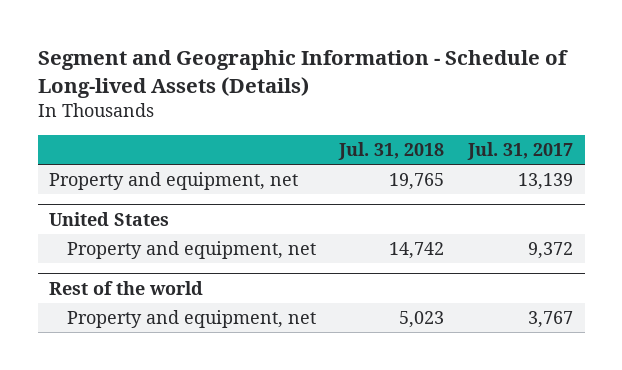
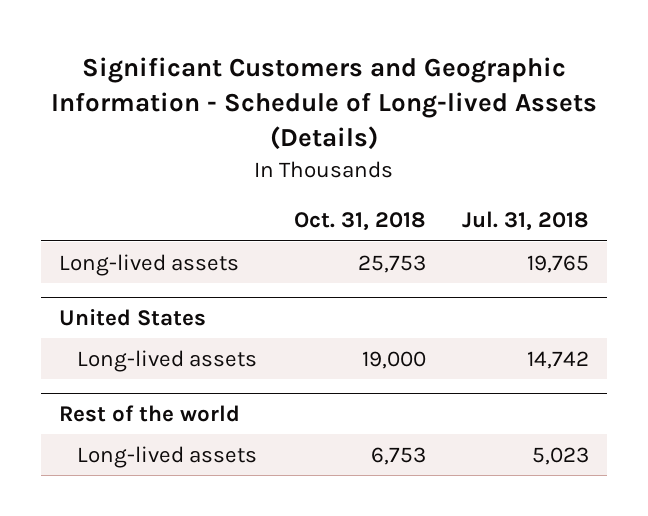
- Segment and Geographic Information - Schedule of Long-lived Assets (Details)
+ Significant Customers and Geographic Information - Schedule of Long-lived Assets (Details)
- | Jul. 31, 2018 | Jul. 31, 2017
+ | Oct. 31, 2018 | Jul. 31, 2018
- Property and equipment, net | 19,765 | 13,139
+ Long-lived assets | 25,753 | 19,765
@ United States
- Property and equipment, net | 14,742 | 9,372
+ Long-lived assets | 19,000 | 14,742
@ Rest of the world
- Property and equipment, net | 5,023 | 3,767
+ Long-lived assets | 6,753 | 5,023

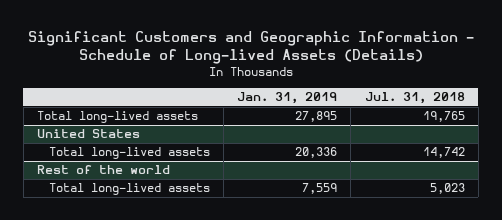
- | Oct. 31, 2018 | Jul. 31, 2018
+ | Jan. 31, 2019 | Jul. 31, 2018
- Long-lived assets | 25,753 | 19,765
+ Total long-lived assets | 27,895 | 19,765
@ United States
- Long-lived assets | 19,000 | 14,742
+ Total long-lived assets | 20,336 | 14,742
@ Rest of the world
- Long-lived assets | 6,753 | 5,023
+ Total long-lived assets | 7,559 | 5,023

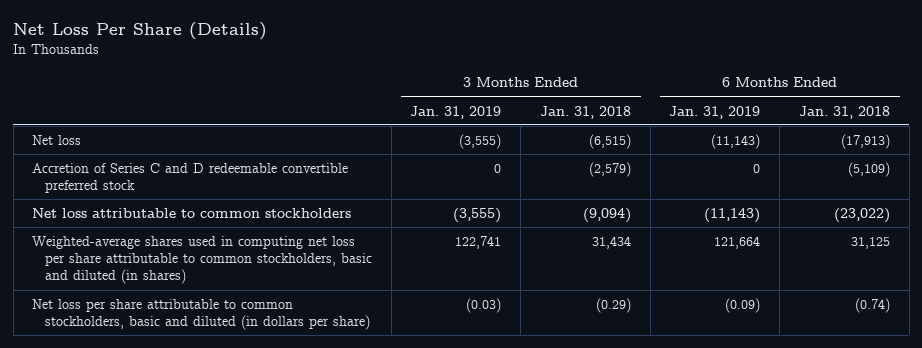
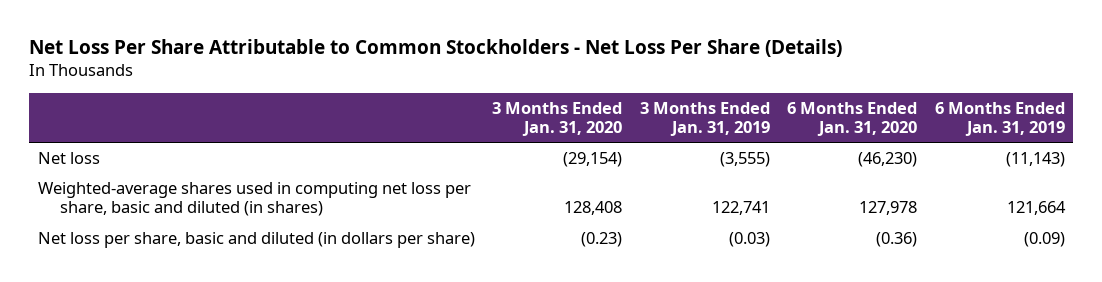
- Net Loss Per Share (Details)
+ Net Loss Per Share Attributable to Common Stockholders - Net Loss Per Share (Details)
- | 3 Months Ended Jan. 31, 2019 | 3 Months Ended Jan. 31, 2018 | 6 Months Ended Jan. 31, 2019 | 6 Months Ended Jan. 31, 2018
+ | 3 Months Ended Jan. 31, 2020 | 3 Months Ended Jan. 31, 2019 | 6 Months Ended Jan. 31, 2020 | 6 Months Ended Jan. 31, 2019
- Accretion of Series C and D redeemable convertible preferred stock | 0 | (2,579) | 0 | (5,109)
- Net loss attributable to common stockholders | (3,555) | (9,094) | (11,143) | (23,022)
- Weighted-average shares used in computing net loss per share attributable to common stockholders, basic and diluted (in shares) | 122,741 | 31,434 | 121,664 | 31,125
- Net loss per share attributable to common stockholders, basic and diluted (in dollars per share) | (0.03) | (0.29) | (0.09) | (0.74)
+ Weighted-average shares used in computing net loss per share, basic and diluted (in shares) | 128,408 | 122,741 | 127,978 | 121,664
+ Net loss per share, basic and diluted (in dollars per share) | (0.23) | (0.03) | (0.36) | (0.09)

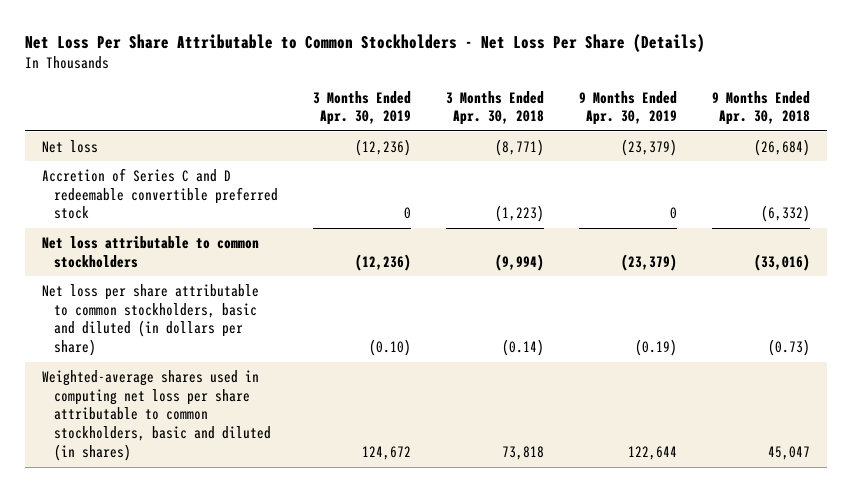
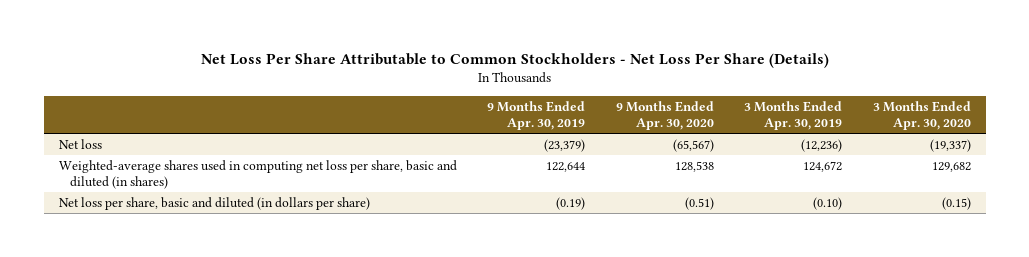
- | 3 Months Ended Apr. 30, 2019 | 3 Months Ended Apr. 30, 2018 | 9 Months Ended Apr. 30, 2019 | 9 Months Ended Apr. 30, 2018
+ | 9 Months Ended Apr. 30, 2019 | 9 Months Ended Apr. 30, 2020 | 3 Months Ended Apr. 30, 2019 | 3 Months Ended Apr. 30, 2020
- Accretion of Series C and D redeemable convertible preferred stock | 0 | (1,223) | 0 | (6,332)
- Net loss attributable to common stockholders | (12,236) | (9,994) | (23,379) | (33,016)
- Net loss per share attributable to common stockholders, basic and diluted (in dollars per share) | (0.10) | (0.14) | (0.19) | (0.73)
- Weighted-average shares used in computing net loss per share attributable to common stockholders, basic and diluted (in shares) | 124,672 | 73,818 | 122,644 | 45,047
+ Weighted-average shares used in computing net loss per share, basic and diluted (in shares) | 122,644 | 128,538 | 124,672 | 129,682
+ Net loss per share, basic and diluted (in dollars per share) | (0.19) | (0.51) | (0.10) | (0.15)

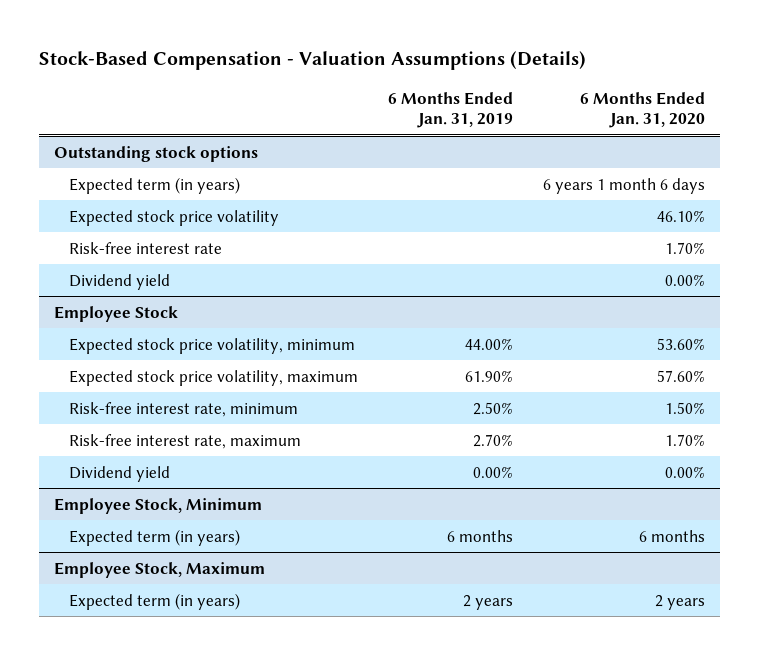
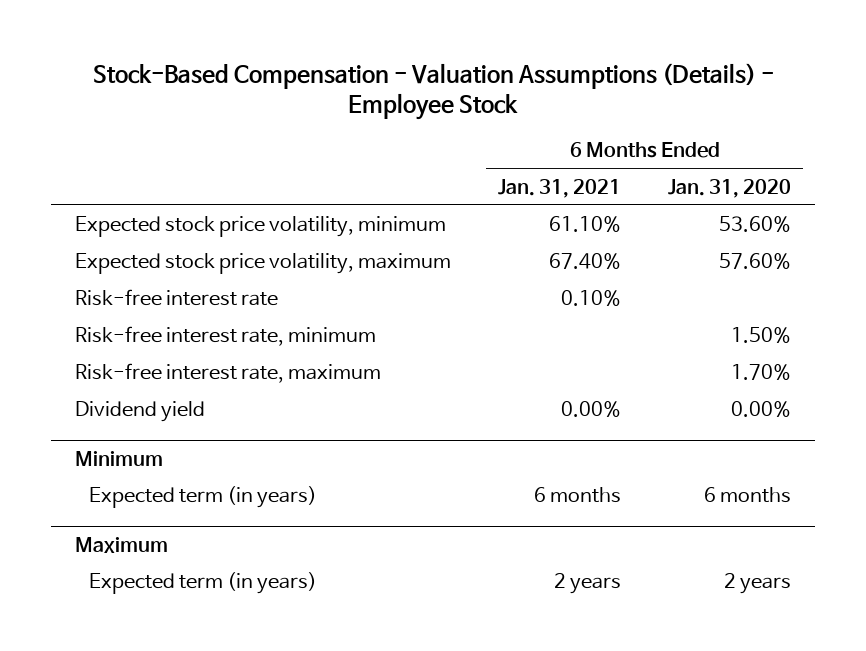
- Stock-Based Compensation - Valuation Assumptions (Details)
+ Stock-Based Compensation - Valuation Assumptions (Details) - Employee Stock
- | 6 Months Ended Jan. 31, 2019 | 6 Months Ended Jan. 31, 2020
+ | 6 Months Ended Jan. 31, 2021 | 6 Months Ended Jan. 31, 2020
- Outstanding stock options
- Expected term (in years) | | 6 years 1 month 6 days
- Expected stock price volatility | | 46.10%
- Risk-free interest rate | | 1.70%
- Dividend yield | | 0.00%
- Employee Stock
+ Risk-free interest rate | 0.10% |
- Employee Stock, Minimum
+ Minimum
- Employee Stock, Maximum
+ Maximum

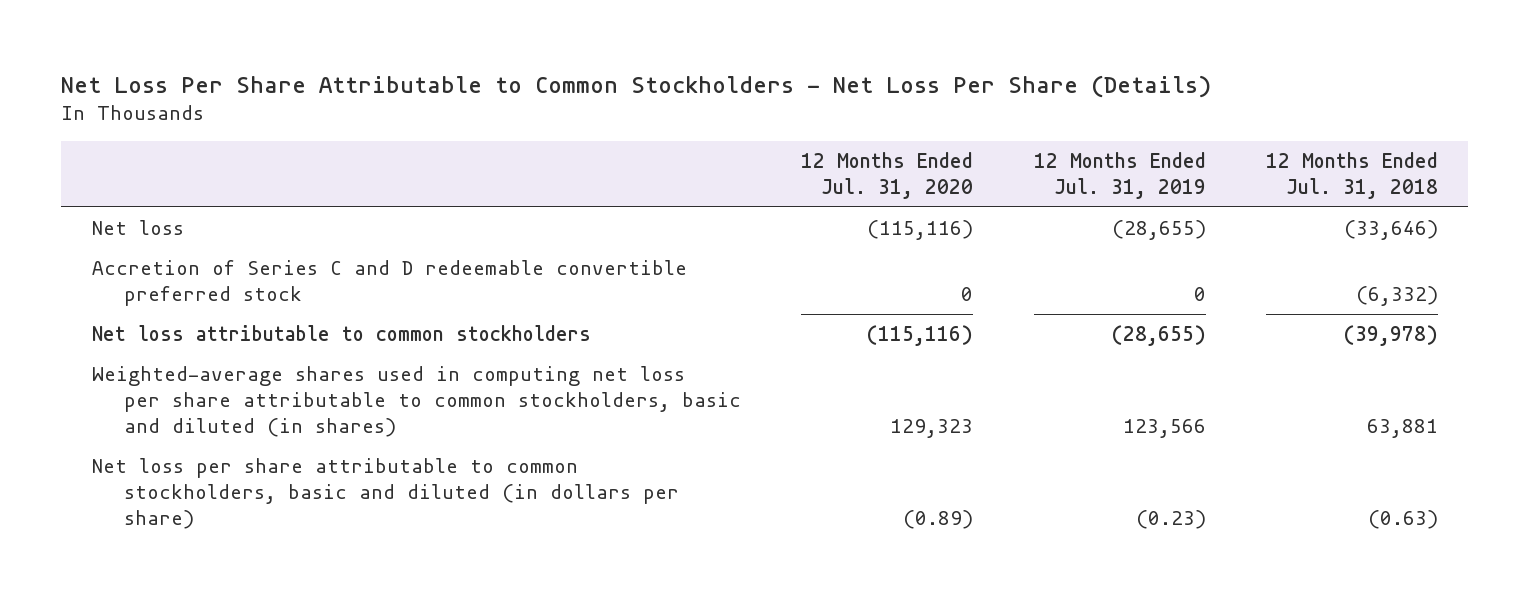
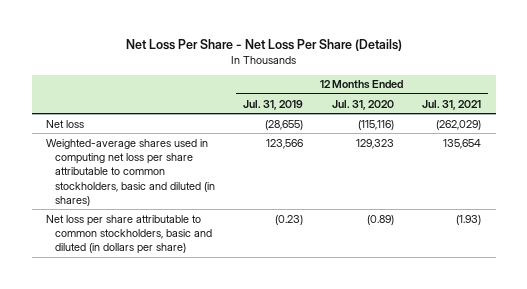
- Net Loss Per Share Attributable to Common Stockholders - Net Loss Per Share (Details)
+ Net Loss Per Share - Net Loss Per Share (Details)
- | 12 Months Ended Jul. 31, 2020 | 12 Months Ended Jul. 31, 2019 | 12 Months Ended Jul. 31, 2018
+ | 12 Months Ended Jul. 31, 2019 | 12 Months Ended Jul. 31, 2020 | 12 Months Ended Jul. 31, 2021
- Accretion of Series C and D redeemable convertible preferred stock | 0 | 0 | (6,332)
- Net loss attributable to common stockholders | (115,116) | (28,655) | (39,978)

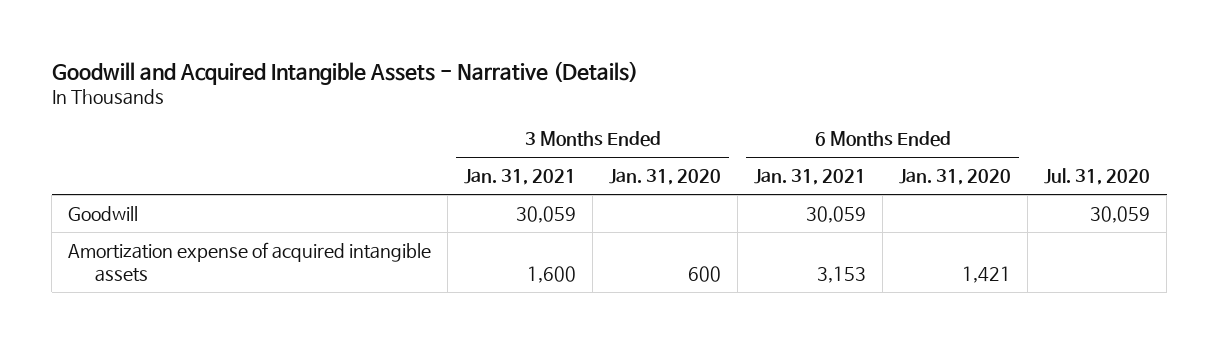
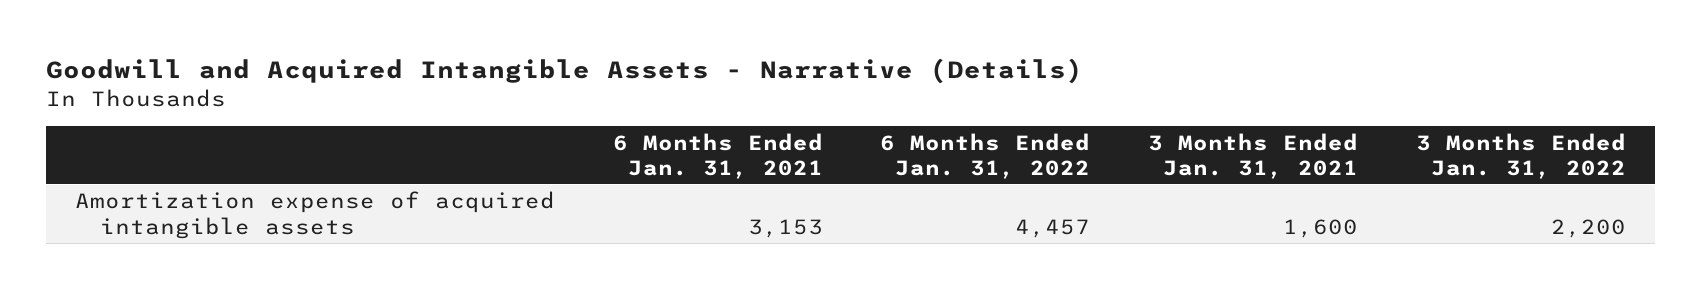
- | 3 Months Ended Jan. 31, 2021 | 3 Months Ended Jan. 31, 2020 | 6 Months Ended Jan. 31, 2021 | 6 Months Ended Jan. 31, 2020 | Jul. 31, 2020
+ | 6 Months Ended Jan. 31, 2021 | 6 Months Ended Jan. 31, 2022 | 3 Months Ended Jan. 31, 2021 | 3 Months Ended Jan. 31, 2022
- Goodwill | 30,059 | | 30,059 | | 30,059

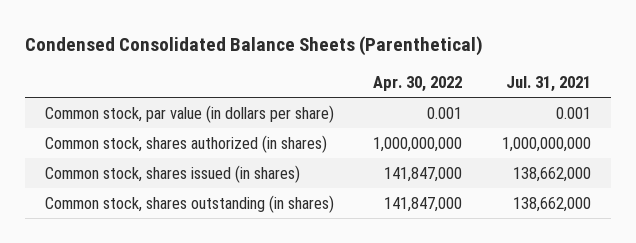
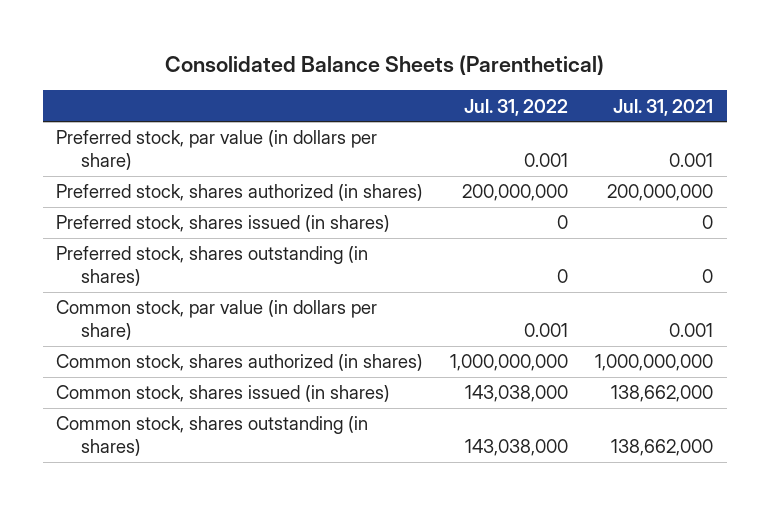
- Condensed Consolidated Balance Sheets (Parenthetical)
+ Consolidated Balance Sheets (Parenthetical)
- | Apr. 30, 2022 | Jul. 31, 2021
+ | Jul. 31, 2022 | Jul. 31, 2021
+ Preferred stock, par value (in dollars per share) | 0.001 | 0.001
+ Preferred stock, shares authorized (in shares) | 200,000,000 | 200,000,000
+ Preferred stock, shares issued (in shares) | 0 | 0
+ Preferred stock, shares outstanding (in shares) | 0 | 0

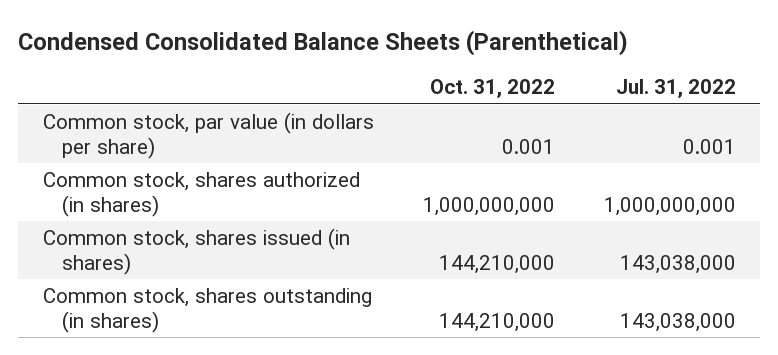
- Consolidated Balance Sheets (Parenthetical)
+ Condensed Consolidated Balance Sheets (Parenthetical)
- | Jul. 31, 2022 | Jul. 31, 2021
+ | Oct. 31, 2022 | Jul. 31, 2022
- Preferred stock, par value (in dollars per share) | 0.001 | 0.001
- Preferred stock, shares authorized (in shares) | 200,000,000 | 200,000,000
- Preferred stock, shares issued (in shares) | 0 | 0
- Preferred stock, shares outstanding (in shares) | 0 | 0

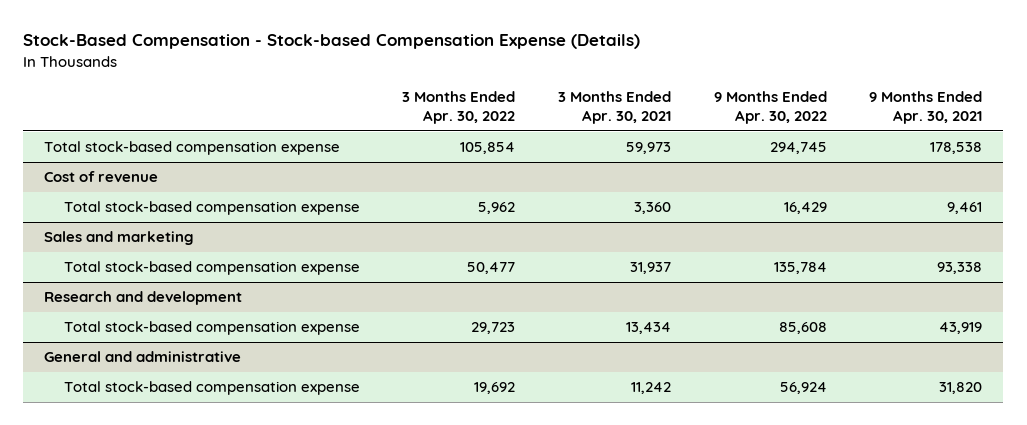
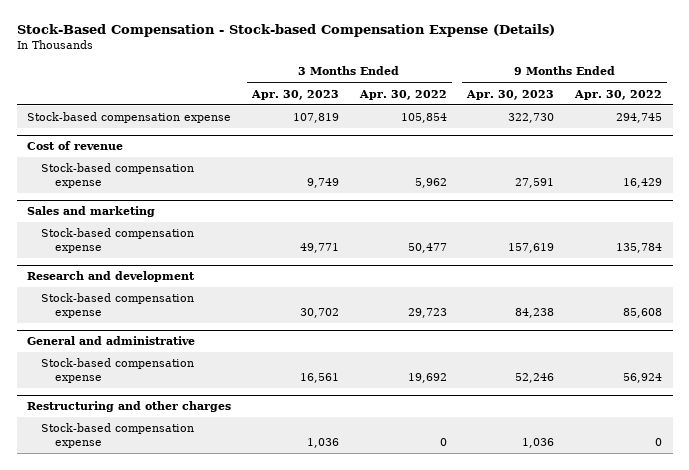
- | 3 Months Ended Apr. 30, 2022 | 3 Months Ended Apr. 30, 2021 | 9 Months Ended Apr. 30, 2022 | 9 Months Ended Apr. 30, 2021
+ | 3 Months Ended Apr. 30, 2023 | 3 Months Ended Apr. 30, 2022 | 9 Months Ended Apr. 30, 2023 | 9 Months Ended Apr. 30, 2022
- Total stock-based compensation expense | 105,854 | 59,973 | 294,745 | 178,538
+ Stock-based compensation expense | 107,819 | 105,854 | 322,730 | 294,745
@ Cost of revenue
- Total stock-based compensation expense | 5,962 | 3,360 | 16,429 | 9,461
+ Stock-based compensation expense | 9,749 | 5,962 | 27,591 | 16,429
@ Sales and marketing
- Total stock-based compensation expense | 50,477 | 31,937 | 135,784 | 93,338
+ Stock-based compensation expense | 49,771 | 50,477 | 157,619 | 135,784
@ Research and development
- Total stock-based compensation expense | 29,723 | 13,434 | 85,608 | 43,919
+ Stock-based compensation expense | 30,702 | 29,723 | 84,238 | 85,608
@ General and administrative
- Total stock-based compensation expense | 19,692 | 11,242 | 56,924 | 31,820
+ Stock-based compensation expense | 16,561 | 19,692 | 52,246 | 56,924
+ Restructuring and other charges
+ Stock-based compensation expense | 1,036 | 0 | 1,036 | 0

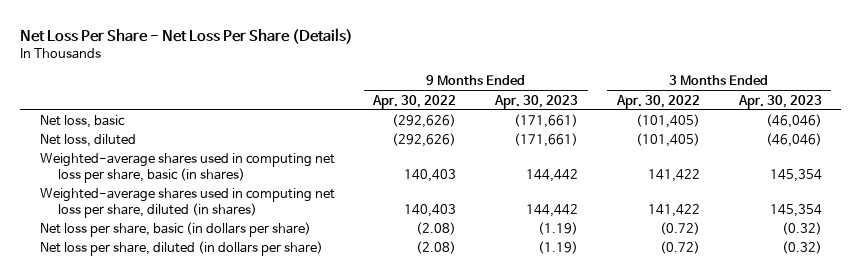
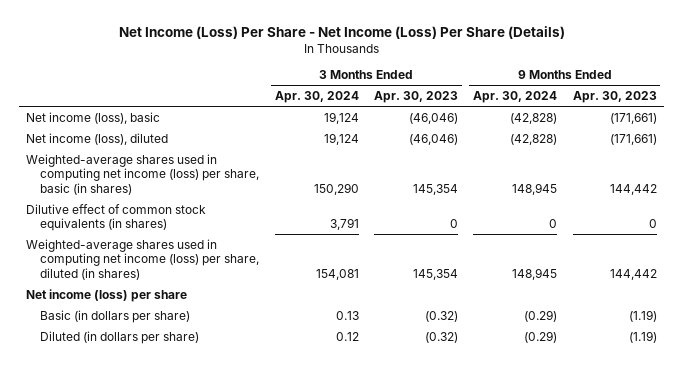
- Net Loss Per Share - Net Loss Per Share (Details)
+ Net Income (Loss) Per Share - Net Income (Loss) Per Share (Details)
- | 9 Months Ended Apr. 30, 2022 | 9 Months Ended Apr. 30, 2023 | 3 Months Ended Apr. 30, 2022 | 3 Months Ended Apr. 30, 2023
+ | 3 Months Ended Apr. 30, 2024 | 3 Months Ended Apr. 30, 2023 | 9 Months Ended Apr. 30, 2024 | 9 Months Ended Apr. 30, 2023
- Net loss, basic | (292,626) | (171,661) | (101,405) | (46,046)
- Net loss, diluted | (292,626) | (171,661) | (101,405) | (46,046)
- Weighted-average shares used in computing net loss per share, basic (in shares) | 140,403 | 144,442 | 141,422 | 145,354
- Weighted-average shares used in computing net loss per share, diluted (in shares) | 140,403 | 144,442 | 141,422 | 145,354
- Net loss per share, basic (in dollars per share) | (2.08) | (1.19) | (0.72) | (0.32)
- Net loss per share, diluted (in dollars per share) | (2.08) | (1.19) | (0.72) | (0.32)
+ Net income (loss), basic | 19,124 | (46,046) | (42,828) | (171,661)
+ Net income (loss), diluted | 19,124 | (46,046) | (42,828) | (171,661)
+ Weighted-average shares used in computing net income (loss) per share, basic (in shares) | 150,290 | 145,354 | 148,945 | 144,442
+ Dilutive effect of common stock equivalents (in shares) | 3,791 | 0 | 0 | 0
+ Weighted-average shares used in computing net income (loss) per share, diluted (in shares) | 154,081 | 145,354 | 148,945 | 144,442
+ Net income (loss) per share
+ Basic (in dollars per share) | 0.13 | (0.32) | (0.29) | (1.19)
+ Diluted (in dollars per share) | 0.12 | (0.32) | (0.29) | (1.19)

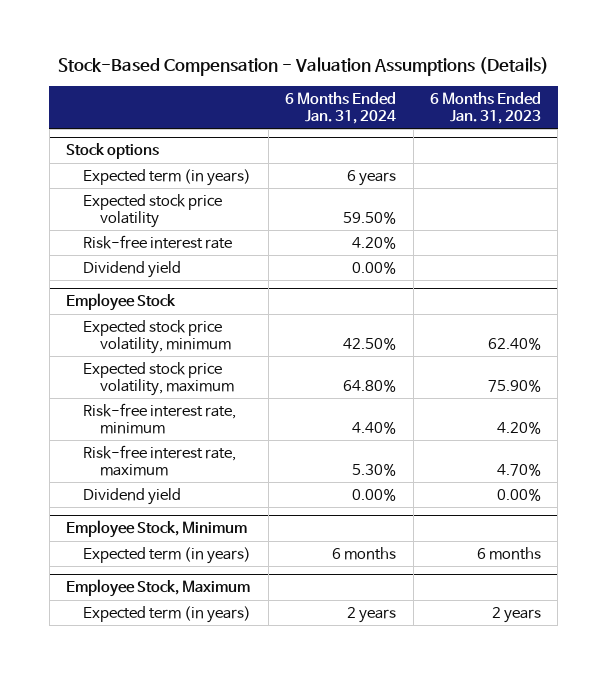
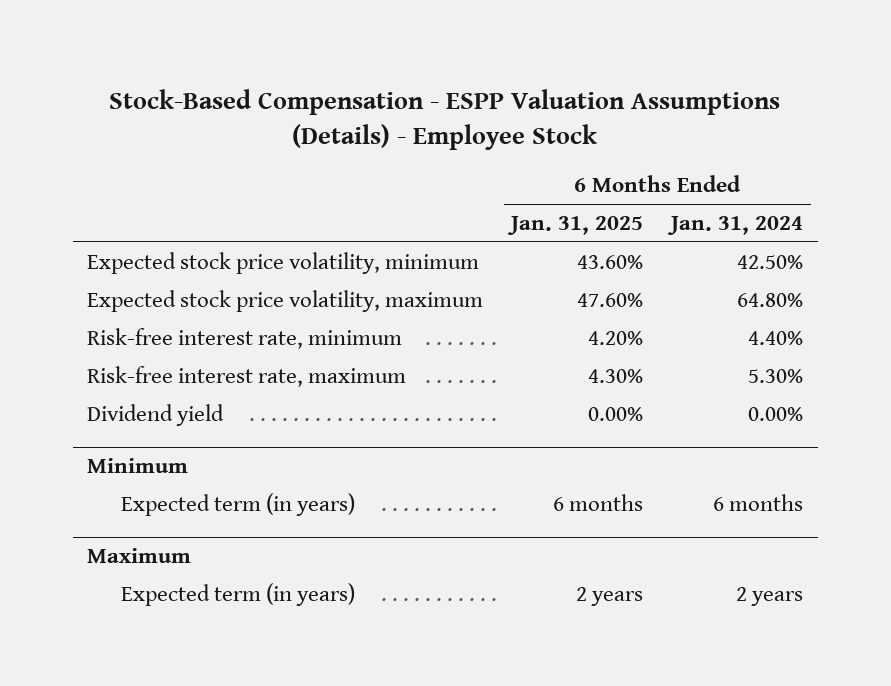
- Stock-Based Compensation - Valuation Assumptions (Details)
+ Stock-Based Compensation - ESPP Valuation Assumptions (Details) - Employee Stock
- | 6 Months Ended Jan. 31, 2024 | 6 Months Ended Jan. 31, 2023
+ | 6 Months Ended Jan. 31, 2025 | 6 Months Ended Jan. 31, 2024
- Stock options
- Expected term (in years) | 6 years |
- Expected stock price volatility | 59.50% |
- Risk-free interest rate | 4.20% |
- Dividend yield | 0.00% |
- Employee Stock
- Employee Stock, Minimum
+ Minimum
- Employee Stock, Maximum
+ Maximum

